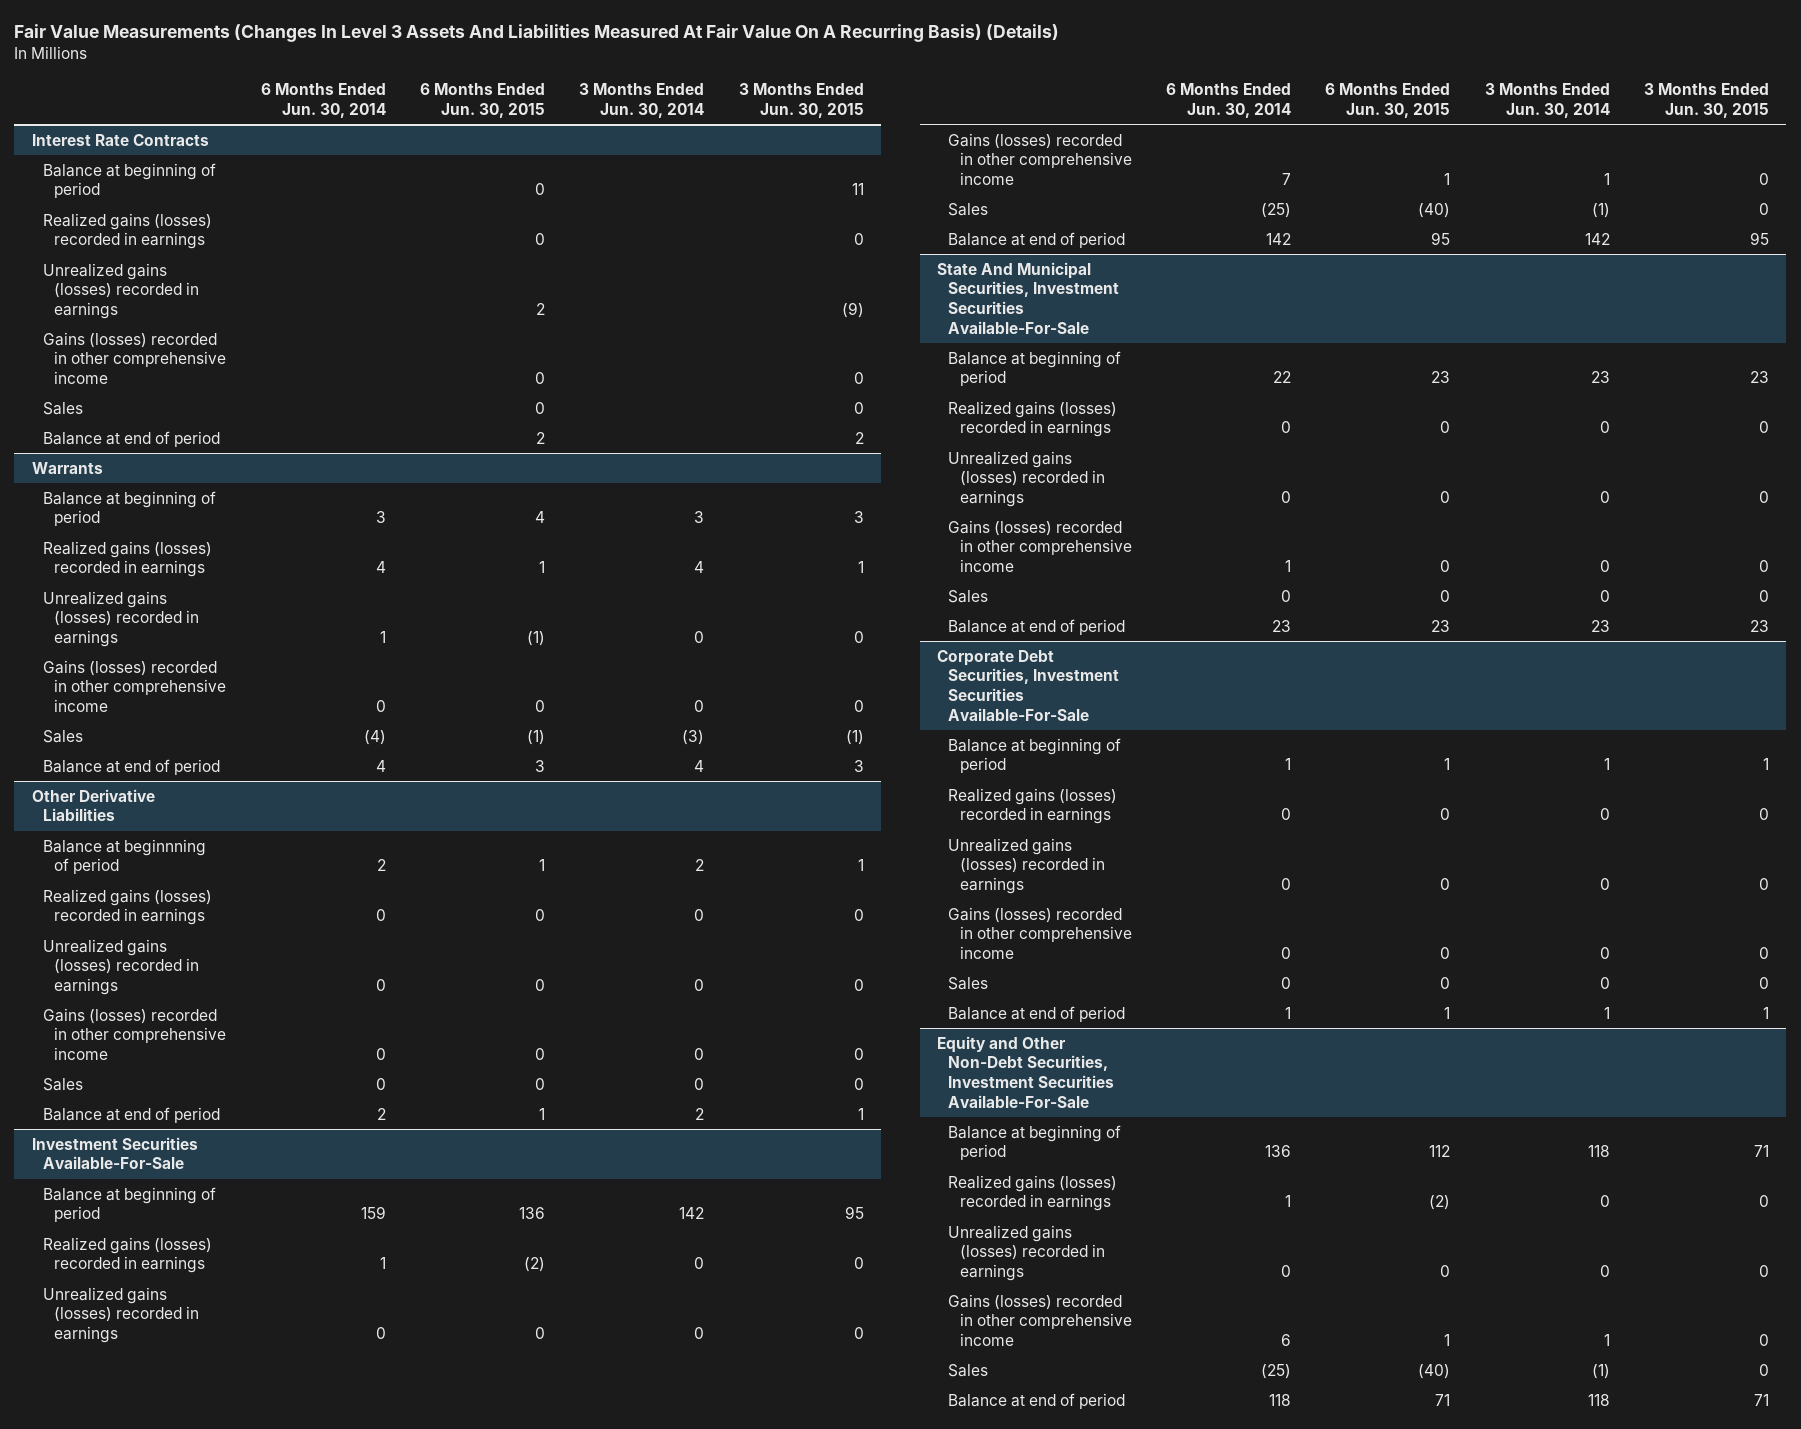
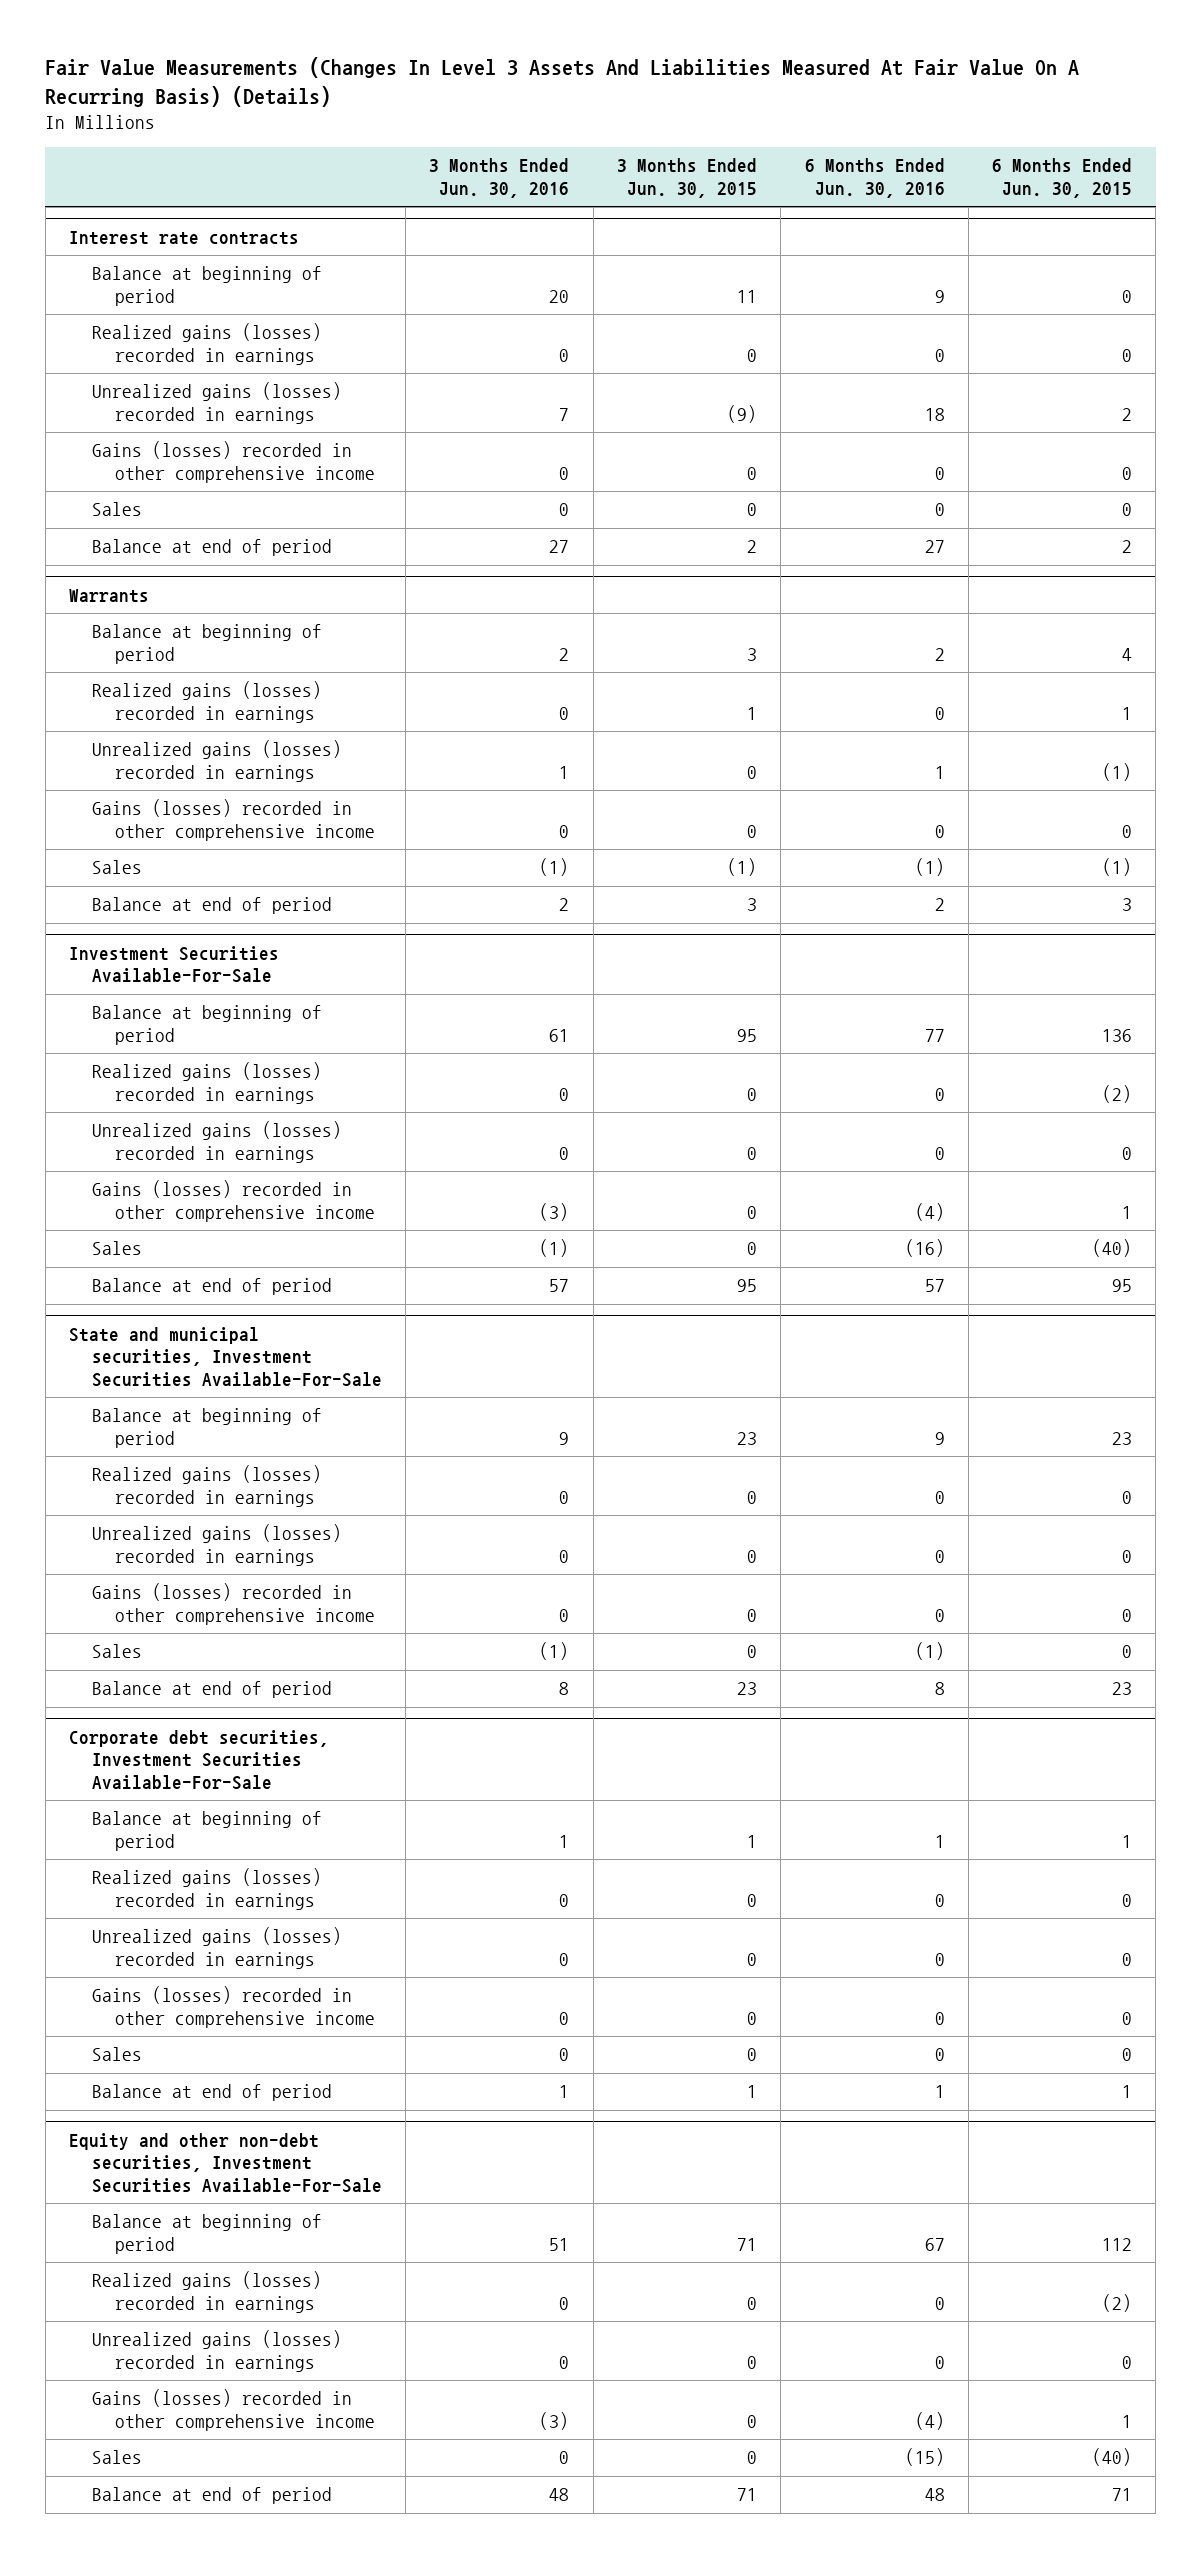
- | 6 Months Ended Jun. 30, 2014 | 6 Months Ended Jun. 30, 2015 | 3 Months Ended Jun. 30, 2014 | 3 Months Ended Jun. 30, 2015
+ | 3 Months Ended Jun. 30, 2016 | 3 Months Ended Jun. 30, 2015 | 6 Months Ended Jun. 30, 2016 | 6 Months Ended Jun. 30, 2015
- Interest Rate Contracts
+ Interest rate contracts
- Other Derivative Liabilities
- Balance at beginnning of period | 2 | 1 | 2 | 1
- Realized gains (losses) recorded in earnings | 0 | 0 | 0 | 0
- Unrealized gains (losses) recorded in earnings | 0 | 0 | 0 | 0
- Gains (losses) recorded in other comprehensive income | 0 | 0 | 0 | 0
- Sales | 0 | 0 | 0 | 0
- Balance at end of period | 2 | 1 | 2 | 1
- State And Municipal Securities, Investment Securities Available-For-Sale
+ State and municipal securities, Investment Securities Available-For-Sale
- Corporate Debt Securities, Investment Securities Available-For-Sale
+ Corporate debt securities, Investment Securities Available-For-Sale
- Equity and Other Non-Debt Securities, Investment Securities Available-For-Sale
+ Equity and other non-debt securities, Investment Securities Available-For-Sale

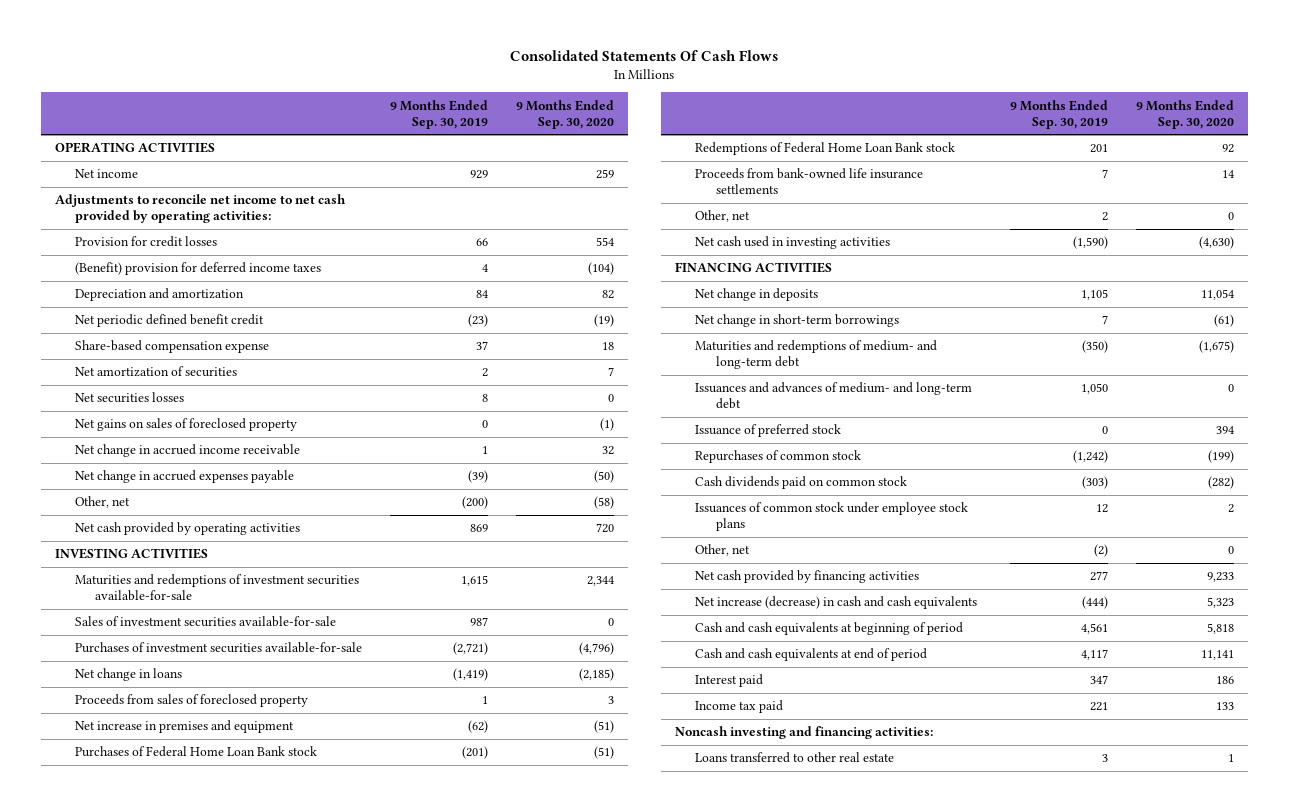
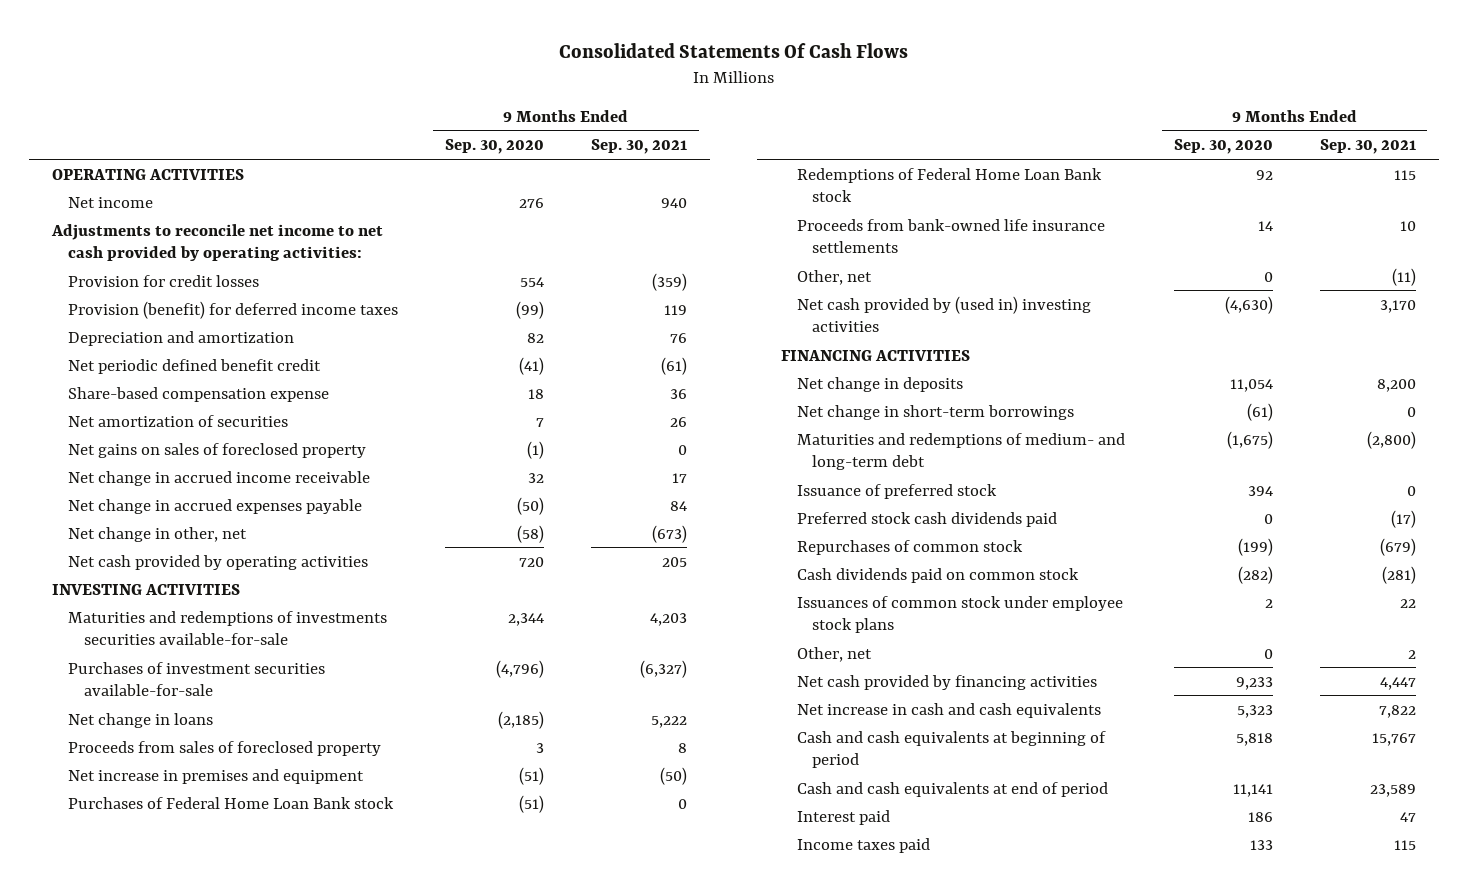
- | 9 Months Ended Sep. 30, 2019 | 9 Months Ended Sep. 30, 2020
+ | 9 Months Ended Sep. 30, 2020 | 9 Months Ended Sep. 30, 2021
- Net income | 929 | 259
+ Net income | 276 | 940
- (Benefit) provision for deferred income taxes | 4 | (104)
+ Provision (benefit) for deferred income taxes | (99) | 119
- Net periodic defined benefit credit | (23) | (19)
+ Net periodic defined benefit credit | (41) | (61)
- Net securities losses | 8 | 0
- Other, net | (200) | (58)
+ Net change in other, net | (58) | (673)
- Maturities and redemptions of investment securities available-for-sale | 1,615 | 2,344
- Sales of investment securities available-for-sale | 987 | 0
+ Maturities and redemptions of investments securities available-for-sale | 2,344 | 4,203
- Net cash used in investing activities | (1,590) | (4,630)
+ Net cash provided by (used in) investing activities | (4,630) | 3,170
- Issuances and advances of medium- and long-term debt | 1,050 | 0
+ Preferred stock cash dividends paid | 0 | (17)
- Net increase (decrease) in cash and cash equivalents | (444) | 5,323
+ Net increase in cash and cash equivalents | 5,323 | 7,822
- Income tax paid | 221 | 133
- Noncash investing and financing activities:
- Loans transferred to other real estate | 3 | 1
+ Income taxes paid | 133 | 115

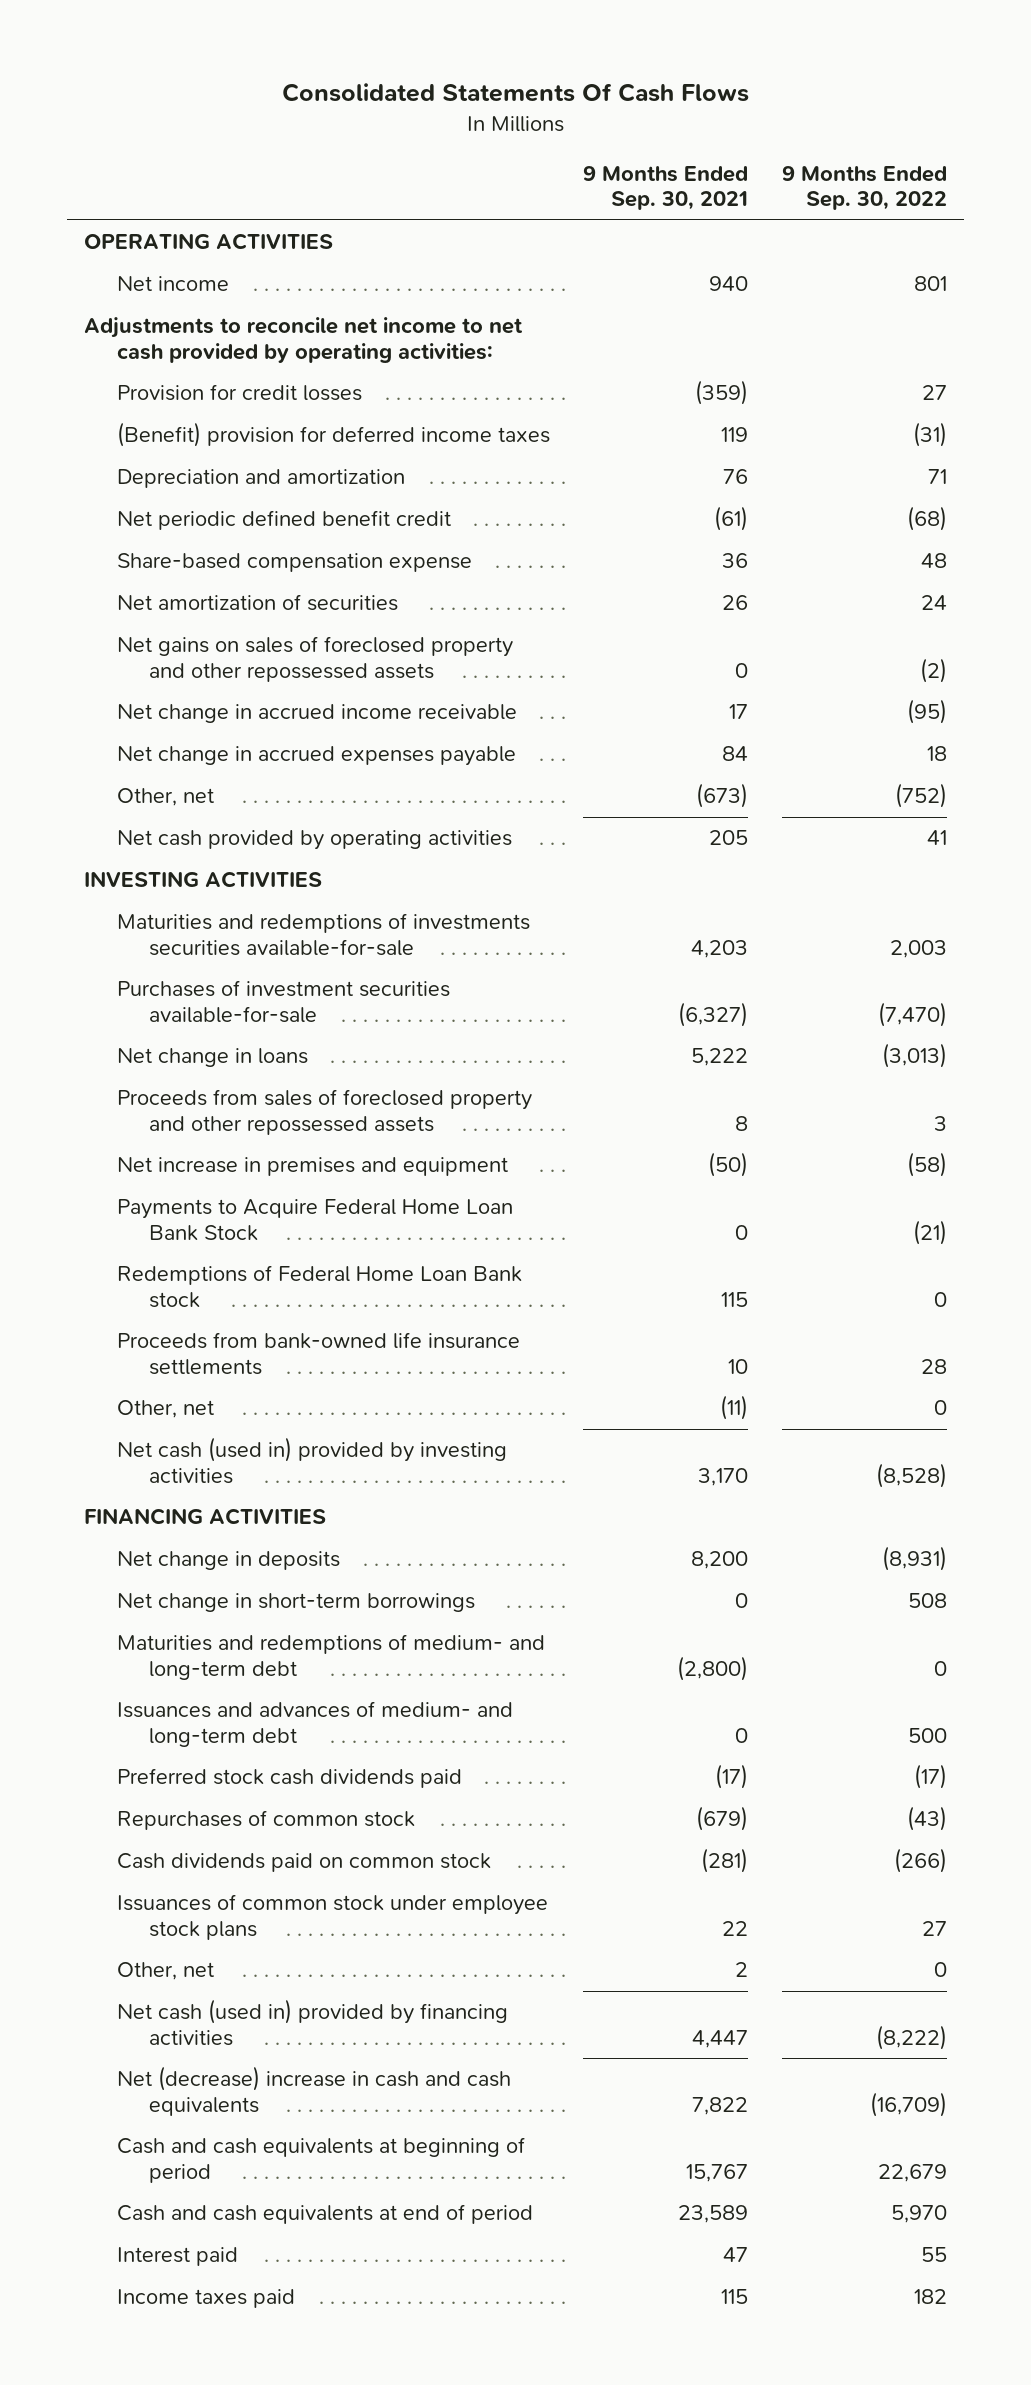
- | 9 Months Ended Sep. 30, 2020 | 9 Months Ended Sep. 30, 2021
+ | 9 Months Ended Sep. 30, 2021 | 9 Months Ended Sep. 30, 2022
- Provision (benefit) for deferred income taxes | (99) | 119
+ (Benefit) provision for deferred income taxes | 119 | (31)
- Net gains on sales of foreclosed property | (1) | 0
+ Net gains on sales of foreclosed property and other repossessed assets | 0 | (2)
- Net change in other, net | (58) | (673)
+ Other, net | (673) | (752)
- Proceeds from sales of foreclosed property | 3 | 8
+ Proceeds from sales of foreclosed property and other repossessed assets | 8 | 3
- Purchases of Federal Home Loan Bank stock | (51) | 0
+ Payments to Acquire Federal Home Loan Bank Stock | 0 | (21)
- Net cash provided by (used in) investing activities | (4,630) | 3,170
+ Net cash (used in) provided by investing activities | 3,170 | (8,528)
- Issuance of preferred stock | 394 | 0
+ Issuances and advances of medium- and long-term debt | 0 | 500
- Net cash provided by financing activities | 9,233 | 4,447
- Net increase in cash and cash equivalents | 5,323 | 7,822
+ Net cash (used in) provided by financing activities | 4,447 | (8,222)
+ Net (decrease) increase in cash and cash equivalents | 7,822 | (16,709)

